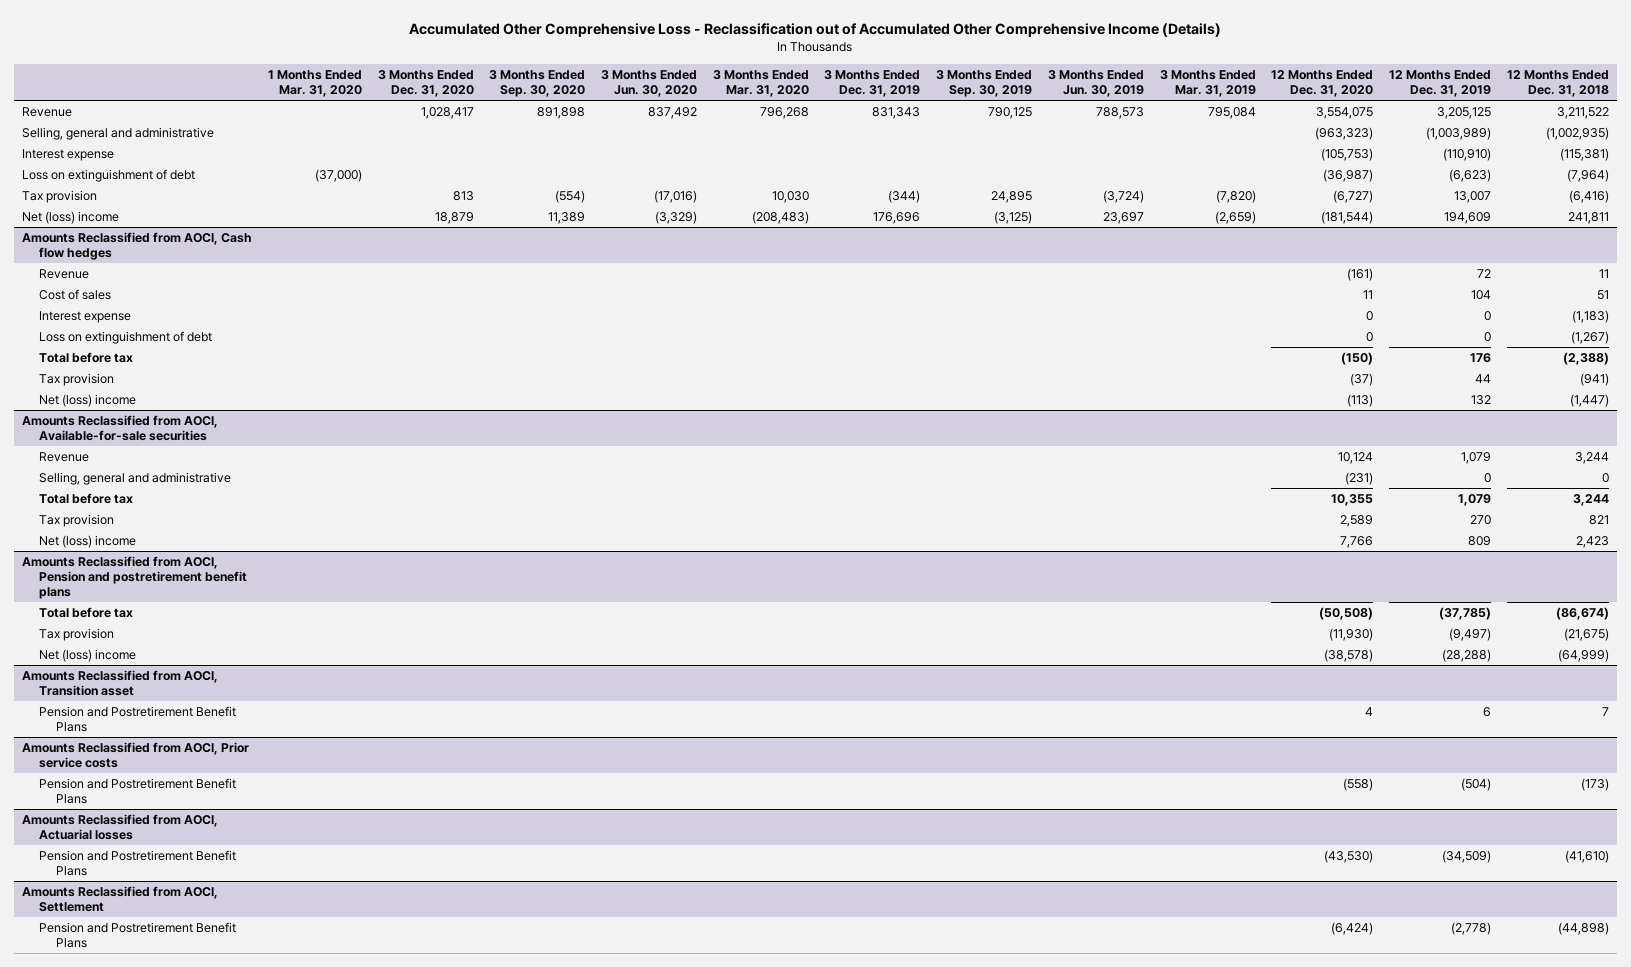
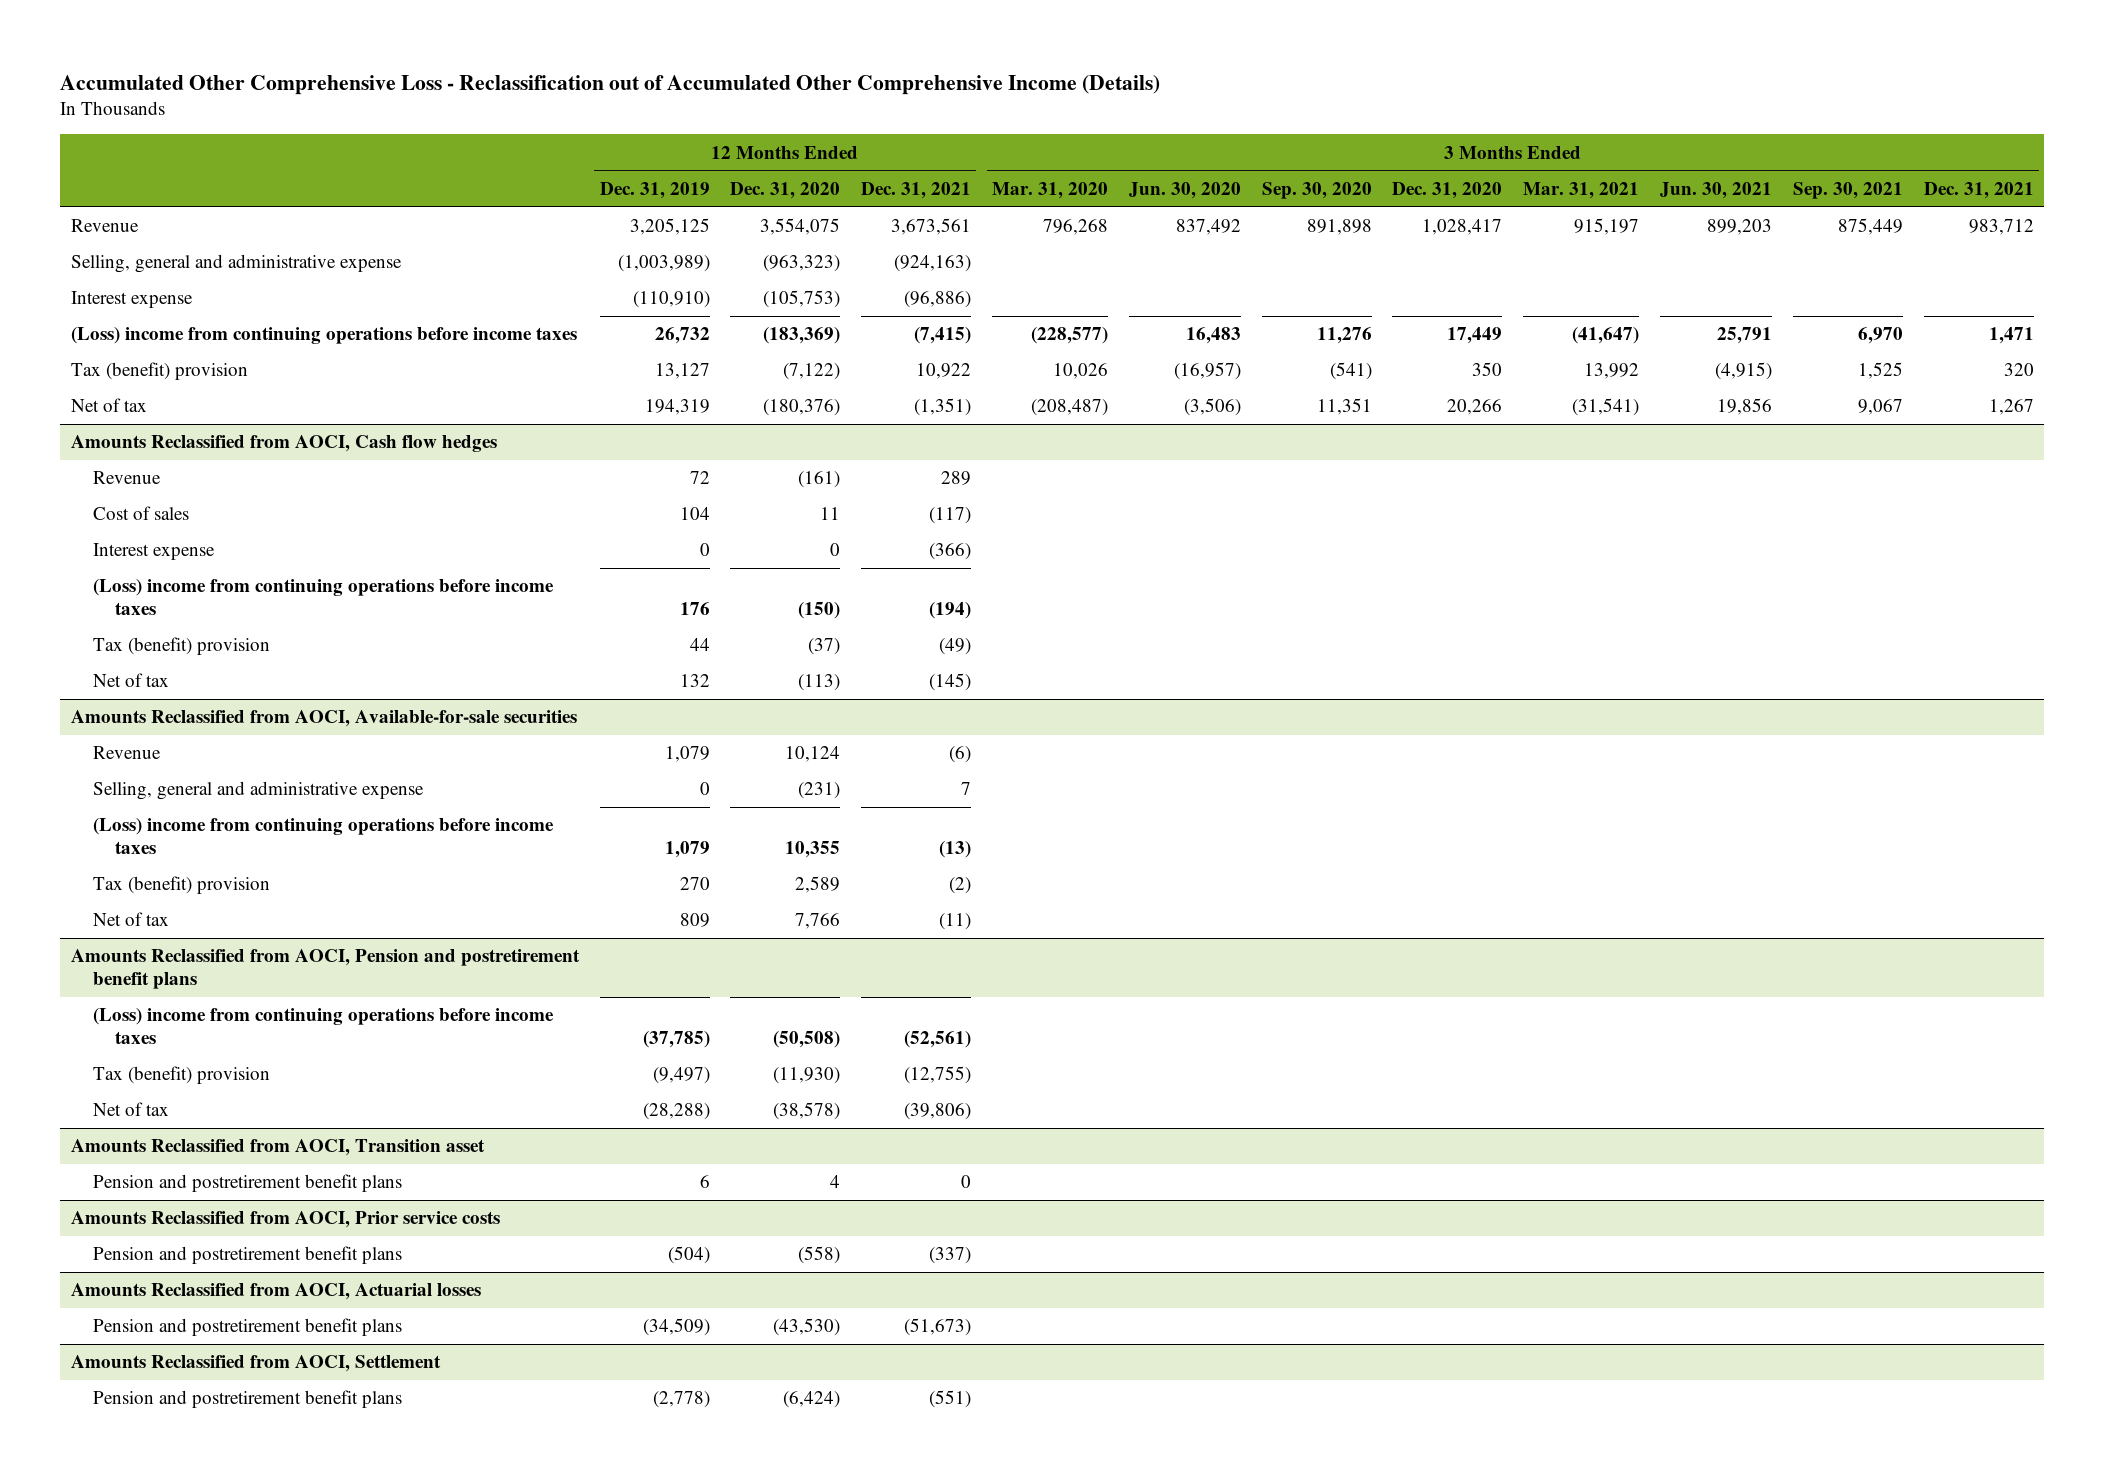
- | 1 Months Ended Mar. 31, 2020 | 3 Months Ended Dec. 31, 2020 | 3 Months Ended Sep. 30, 2020 | 3 Months Ended Jun. 30, 2020 | 3 Months Ended Mar. 31, 2020 | 3 Months Ended Dec. 31, 2019 | 3 Months Ended Sep. 30, 2019 | 3 Months Ended Jun. 30, 2019 | 3 Months Ended Mar. 31, 2019 | 12 Months Ended Dec. 31, 2020 | 12 Months Ended Dec. 31, 2019 | 12 Months Ended Dec. 31, 2018
+ | 12 Months Ended Dec. 31, 2019 | 12 Months Ended Dec. 31, 2020 | 12 Months Ended Dec. 31, 2021 | 3 Months Ended Mar. 31, 2020 | 3 Months Ended Jun. 30, 2020 | 3 Months Ended Sep. 30, 2020 | 3 Months Ended Dec. 31, 2020 | 3 Months Ended Mar. 31, 2021 | 3 Months Ended Jun. 30, 2021 | 3 Months Ended Sep. 30, 2021 | 3 Months Ended Dec. 31, 2021
- Selling, general and administrative | | | | | | | | | | (963,323) | (1,003,989) | (1,002,935)
+ Selling, general and administrative expense | (1,003,989) | (963,323) | (924,163) | | | | | | | |
- Loss on extinguishment of debt | (37,000) | | | | | | | | | (36,987) | (6,623) | (7,964)
- Tax provision | | 813 | (554) | (17,016) | 10,030 | (344) | 24,895 | (3,724) | (7,820) | (6,727) | 13,007 | (6,416)
- Net (loss) income | | 18,879 | 11,389 | (3,329) | (208,483) | 176,696 | (3,125) | 23,697 | (2,659) | (181,544) | 194,609 | 241,811
+ (Loss) income from continuing operations before income taxes | 26,732 | (183,369) | (7,415) | (228,577) | 16,483 | 11,276 | 17,449 | (41,647) | 25,791 | 6,970 | 1,471
+ Tax (benefit) provision | 13,127 | (7,122) | 10,922 | 10,026 | (16,957) | (541) | 350 | 13,992 | (4,915) | 1,525 | 320
+ Net of tax | 194,319 | (180,376) | (1,351) | (208,487) | (3,506) | 11,351 | 20,266 | (31,541) | 19,856 | 9,067 | 1,267
@ Amounts Reclassified from AOCI, Cash flow hedges
- Loss on extinguishment of debt | | | | | | | | | | 0 | 0 | (1,267)
- Total before tax | | | | | | | | | | (150) | 176 | (2,388)
- Tax provision | | | | | | | | | | (37) | 44 | (941)
- Net (loss) income | | | | | | | | | | (113) | 132 | (1,447)
+ (Loss) income from continuing operations before income taxes | 176 | (150) | (194) | | | | | | | |
+ Tax (benefit) provision | 44 | (37) | (49) | | | | | | | |
+ Net of tax | 132 | (113) | (145) | | | | | | | |
@ Amounts Reclassified from AOCI, Available-for-sale securities
- Selling, general and administrative | | | | | | | | | | (231) | 0 | 0
- Total before tax | | | | | | | | | | 10,355 | 1,079 | 3,244
- Tax provision | | | | | | | | | | 2,589 | 270 | 821
- Net (loss) income | | | | | | | | | | 7,766 | 809 | 2,423
+ Selling, general and administrative expense | 0 | (231) | 7 | | | | | | | |
+ (Loss) income from continuing operations before income taxes | 1,079 | 10,355 | (13) | | | | | | | |
+ Tax (benefit) provision | 270 | 2,589 | (2) | | | | | | | |
+ Net of tax | 809 | 7,766 | (11) | | | | | | | |
@ Amounts Reclassified from AOCI, Pension and postretirement benefit plans
- Total before tax | | | | | | | | | | (50,508) | (37,785) | (86,674)
- Tax provision | | | | | | | | | | (11,930) | (9,497) | (21,675)
- Net (loss) income | | | | | | | | | | (38,578) | (28,288) | (64,999)
+ (Loss) income from continuing operations before income taxes | (37,785) | (50,508) | (52,561) | | | | | | | |
+ Tax (benefit) provision | (9,497) | (11,930) | (12,755) | | | | | | | |
+ Net of tax | (28,288) | (38,578) | (39,806) | | | | | | | |
@ Amounts Reclassified from AOCI, Transition asset
- Pension and Postretirement Benefit Plans | | | | | | | | | | 4 | 6 | 7
+ Pension and postretirement benefit plans | 6 | 4 | 0 | | | | | | | |
@ Amounts Reclassified from AOCI, Prior service costs
- Pension and Postretirement Benefit Plans | | | | | | | | | | (558) | (504) | (173)
+ Pension and postretirement benefit plans | (504) | (558) | (337) | | | | | | | |
@ Amounts Reclassified from AOCI, Actuarial losses
- Pension and Postretirement Benefit Plans | | | | | | | | | | (43,530) | (34,509) | (41,610)
+ Pension and postretirement benefit plans | (34,509) | (43,530) | (51,673) | | | | | | | |
@ Amounts Reclassified from AOCI, Settlement
- Pension and Postretirement Benefit Plans | | | | | | | | | | (6,424) | (2,778) | (44,898)
+ Pension and postretirement benefit plans | (2,778) | (6,424) | (551) | | | | | | | |

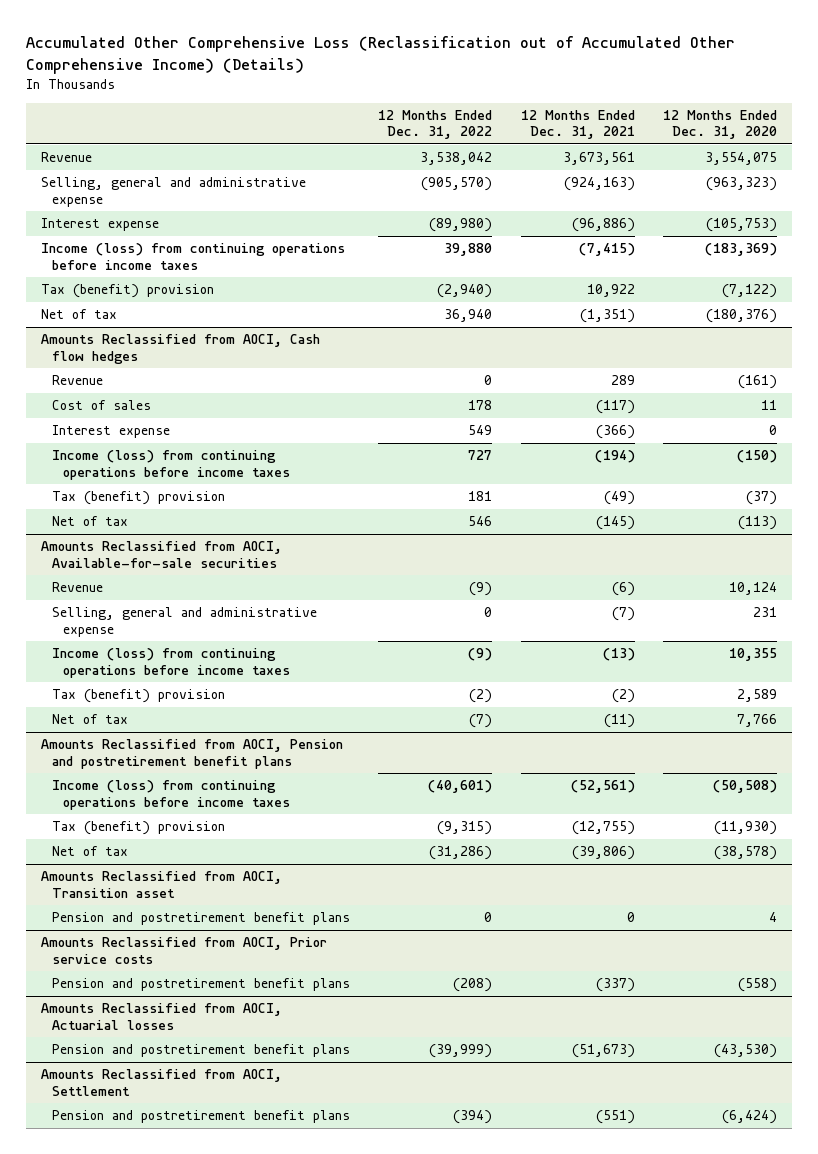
- Accumulated Other Comprehensive Loss - Reclassification out of Accumulated Other Comprehensive Income (Details)
+ Accumulated Other Comprehensive Loss (Reclassification out of Accumulated Other Comprehensive Income) (Details)
- | 12 Months Ended Dec. 31, 2019 | 12 Months Ended Dec. 31, 2020 | 12 Months Ended Dec. 31, 2021 | 3 Months Ended Mar. 31, 2020 | 3 Months Ended Jun. 30, 2020 | 3 Months Ended Sep. 30, 2020 | 3 Months Ended Dec. 31, 2020 | 3 Months Ended Mar. 31, 2021 | 3 Months Ended Jun. 30, 2021 | 3 Months Ended Sep. 30, 2021 | 3 Months Ended Dec. 31, 2021
+ | 12 Months Ended Dec. 31, 2022 | 12 Months Ended Dec. 31, 2021 | 12 Months Ended Dec. 31, 2020
- (Loss) income from continuing operations before income taxes | 26,732 | (183,369) | (7,415) | (228,577) | 16,483 | 11,276 | 17,449 | (41,647) | 25,791 | 6,970 | 1,471
+ Income (loss) from continuing operations before income taxes | 39,880 | (7,415) | (183,369)
@ Amounts Reclassified from AOCI, Cash flow hedges
- (Loss) income from continuing operations before income taxes | 176 | (150) | (194) | | | | | | | |
+ Income (loss) from continuing operations before income taxes | 727 | (194) | (150)
@ Amounts Reclassified from AOCI, Available-for-sale securities
- Selling, general and administrative expense | 0 | (231) | 7 | | | | | | | |
- (Loss) income from continuing operations before income taxes | 1,079 | 10,355 | (13) | | | | | | | |
+ Selling, general and administrative expense | 0 | (7) | 231
+ Income (loss) from continuing operations before income taxes | (9) | (13) | 10,355
@ Amounts Reclassified from AOCI, Pension and postretirement benefit plans
- (Loss) income from continuing operations before income taxes | (37,785) | (50,508) | (52,561) | | | | | | | |
+ Income (loss) from continuing operations before income taxes | (40,601) | (52,561) | (50,508)

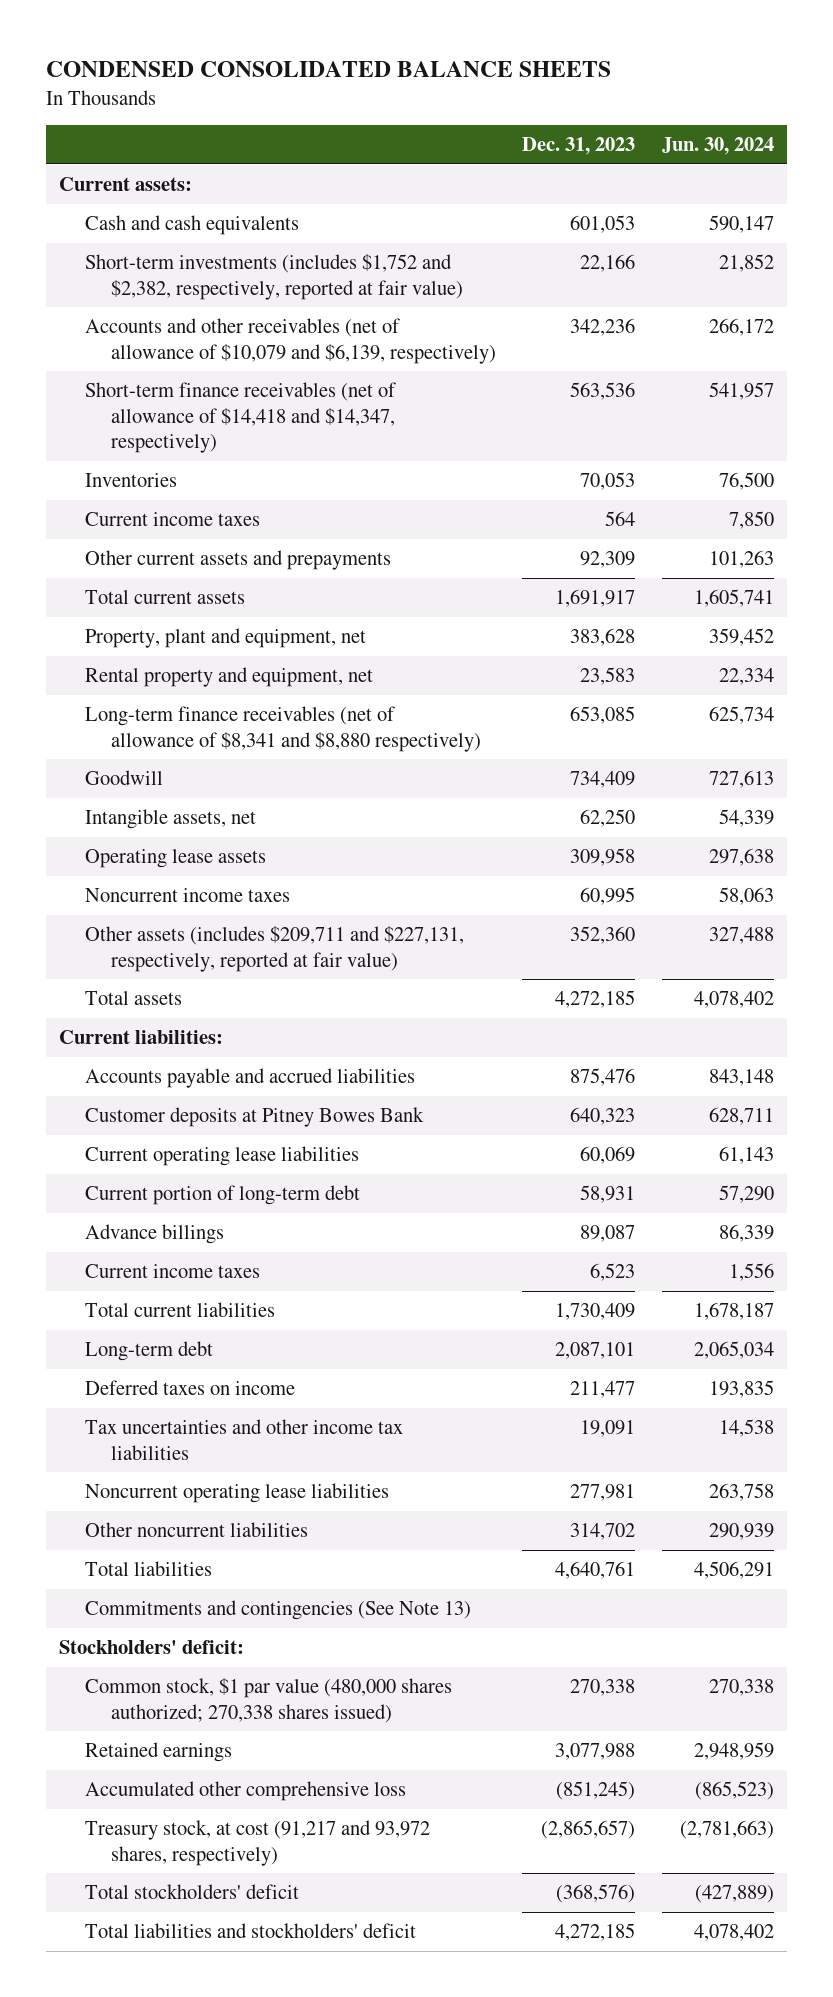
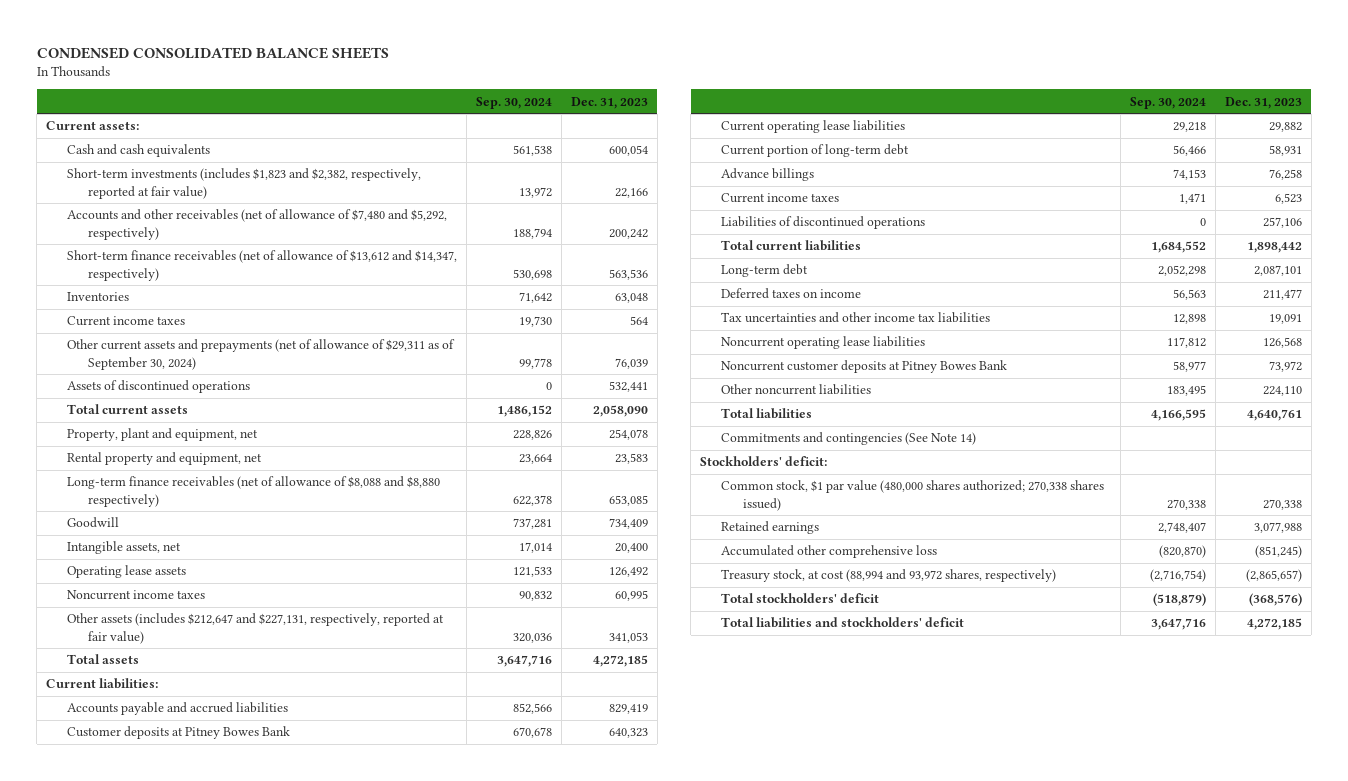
- | Dec. 31, 2023 | Jun. 30, 2024
+ | Sep. 30, 2024 | Dec. 31, 2023
- Cash and cash equivalents | 601,053 | 590,147
- Short-term investments (includes $1,752 and $2,382, respectively, reported at fair value) | 22,166 | 21,852
- Accounts and other receivables (net of allowance of $10,079 and $6,139, respectively) | 342,236 | 266,172
- Short-term finance receivables (net of allowance of $14,418 and $14,347, respectively) | 563,536 | 541,957
- Inventories | 70,053 | 76,500
+ Cash and cash equivalents | 561,538 | 600,054
+ Short-term investments (includes $1,823 and $2,382, respectively, reported at fair value) | 13,972 | 22,166
+ Accounts and other receivables (net of allowance of $7,480 and $5,292, respectively) | 188,794 | 200,242
+ Short-term finance receivables (net of allowance of $13,612 and $14,347, respectively) | 530,698 | 563,536
+ Inventories | 71,642 | 63,048
- Other current assets and prepayments | 92,309 | 101,263
- Total current assets | 1,691,917 | 1,605,741
- Property, plant and equipment, net | 383,628 | 359,452
+ Other current assets and prepayments (net of allowance of $29,311 as of September 30, 2024) | 99,778 | 76,039
+ Assets of discontinued operations | 0 | 532,441
+ Total current assets | 1,486,152 | 2,058,090
+ Property, plant and equipment, net | 228,826 | 254,078
- Long-term finance receivables (net of allowance of $8,341 and $8,880 respectively) | 653,085 | 625,734
+ Long-term finance receivables (net of allowance of $8,088 and $8,880 respectively) | 622,378 | 653,085
- Intangible assets, net | 62,250 | 54,339
- Operating lease assets | 309,958 | 297,638
+ Intangible assets, net | 17,014 | 20,400
+ Operating lease assets | 121,533 | 126,492
- Other assets (includes $209,711 and $227,131, respectively, reported at fair value) | 352,360 | 327,488
+ Other assets (includes $212,647 and $227,131, respectively, reported at fair value) | 320,036 | 341,053
- Accounts payable and accrued liabilities | 875,476 | 843,148
+ Accounts payable and accrued liabilities | 852,566 | 829,419
- Current operating lease liabilities | 60,069 | 61,143
+ Current operating lease liabilities | 29,218 | 29,882
- Advance billings | 89,087 | 86,339
+ Advance billings | 74,153 | 76,258
- Total current liabilities | 1,730,409 | 1,678,187
+ Liabilities of discontinued operations | 0 | 257,106
+ Total current liabilities | 1,684,552 | 1,898,442
- Noncurrent operating lease liabilities | 277,981 | 263,758
- Other noncurrent liabilities | 314,702 | 290,939
+ Noncurrent operating lease liabilities | 117,812 | 126,568
+ Noncurrent customer deposits at Pitney Bowes Bank | 58,977 | 73,972
+ Other noncurrent liabilities | 183,495 | 224,110
- Commitments and contingencies (See Note 13)
+ Commitments and contingencies (See Note 14)
- Treasury stock, at cost (91,217 and 93,972 shares, respectively) | (2,865,657) | (2,781,663)
+ Treasury stock, at cost (88,994 and 93,972 shares, respectively) | (2,716,754) | (2,865,657)

